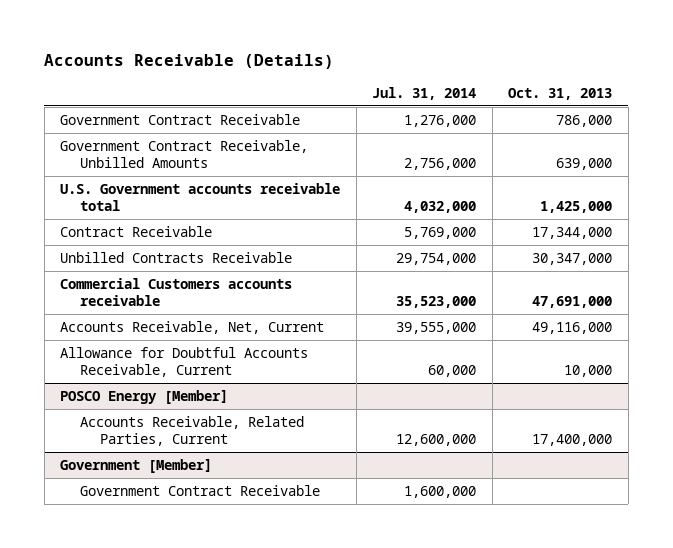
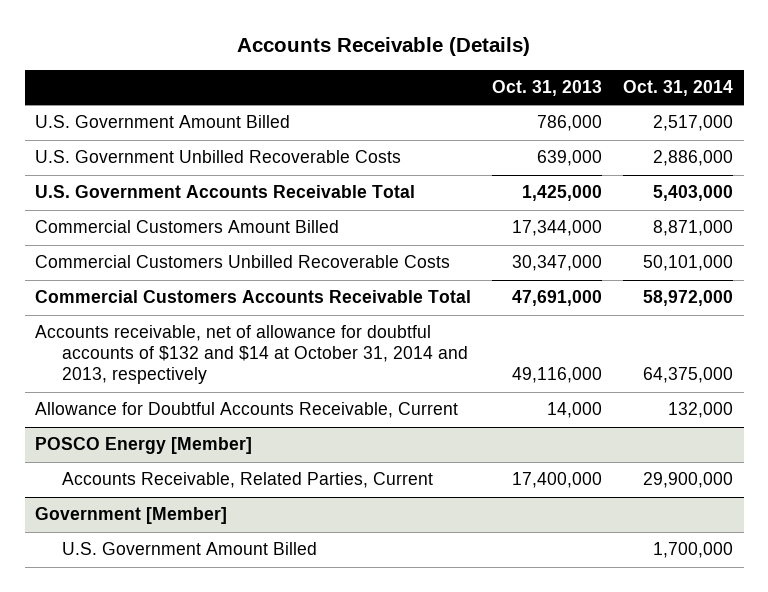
- | Jul. 31, 2014 | Oct. 31, 2013
+ | Oct. 31, 2013 | Oct. 31, 2014
- Government Contract Receivable | 1,276,000 | 786,000
- Government Contract Receivable, Unbilled Amounts | 2,756,000 | 639,000
- U.S. Government accounts receivable total | 4,032,000 | 1,425,000
- Contract Receivable | 5,769,000 | 17,344,000
- Unbilled Contracts Receivable | 29,754,000 | 30,347,000
- Commercial Customers accounts receivable | 35,523,000 | 47,691,000
- Accounts Receivable, Net, Current | 39,555,000 | 49,116,000
- Allowance for Doubtful Accounts Receivable, Current | 60,000 | 10,000
+ U.S. Government Amount Billed | 786,000 | 2,517,000
+ U.S. Government Unbilled Recoverable Costs | 639,000 | 2,886,000
+ U.S. Government Accounts Receivable Total | 1,425,000 | 5,403,000
+ Commercial Customers Amount Billed | 17,344,000 | 8,871,000
+ Commercial Customers Unbilled Recoverable Costs | 30,347,000 | 50,101,000
+ Commercial Customers Accounts Receivable Total | 47,691,000 | 58,972,000
+ Accounts receivable, net of allowance for doubtful accounts of $132 and $14 at October 31, 2014 and 2013, respectively | 49,116,000 | 64,375,000
+ Allowance for Doubtful Accounts Receivable, Current | 14,000 | 132,000
@ Government [Member]
- Government Contract Receivable | 1,600,000 |
+ U.S. Government Amount Billed | | 1,700,000

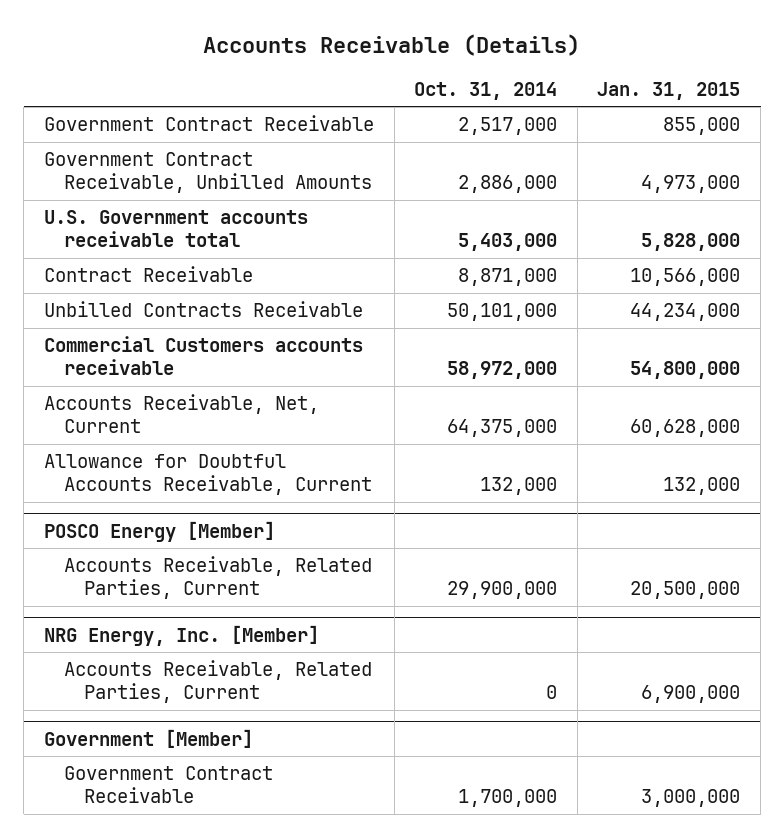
- | Oct. 31, 2013 | Oct. 31, 2014
+ | Oct. 31, 2014 | Jan. 31, 2015
- U.S. Government Amount Billed | 786,000 | 2,517,000
- U.S. Government Unbilled Recoverable Costs | 639,000 | 2,886,000
- U.S. Government Accounts Receivable Total | 1,425,000 | 5,403,000
- Commercial Customers Amount Billed | 17,344,000 | 8,871,000
- Commercial Customers Unbilled Recoverable Costs | 30,347,000 | 50,101,000
- Commercial Customers Accounts Receivable Total | 47,691,000 | 58,972,000
- Accounts receivable, net of allowance for doubtful accounts of $132 and $14 at October 31, 2014 and 2013, respectively | 49,116,000 | 64,375,000
+ Government Contract Receivable | 2,517,000 | 855,000
+ Government Contract Receivable, Unbilled Amounts | 2,886,000 | 4,973,000
+ U.S. Government accounts receivable total | 5,403,000 | 5,828,000
+ Contract Receivable | 8,871,000 | 10,566,000
+ Unbilled Contracts Receivable | 50,101,000 | 44,234,000
+ Commercial Customers accounts receivable | 58,972,000 | 54,800,000
+ Accounts Receivable, Net, Current | 64,375,000 | 60,628,000
+ NRG Energy, Inc. [Member]
+ Accounts Receivable, Related Parties, Current | 0 | 6,900,000
@ Government [Member]
- U.S. Government Amount Billed | | 1,700,000
+ Government Contract Receivable | 1,700,000 | 3,000,000

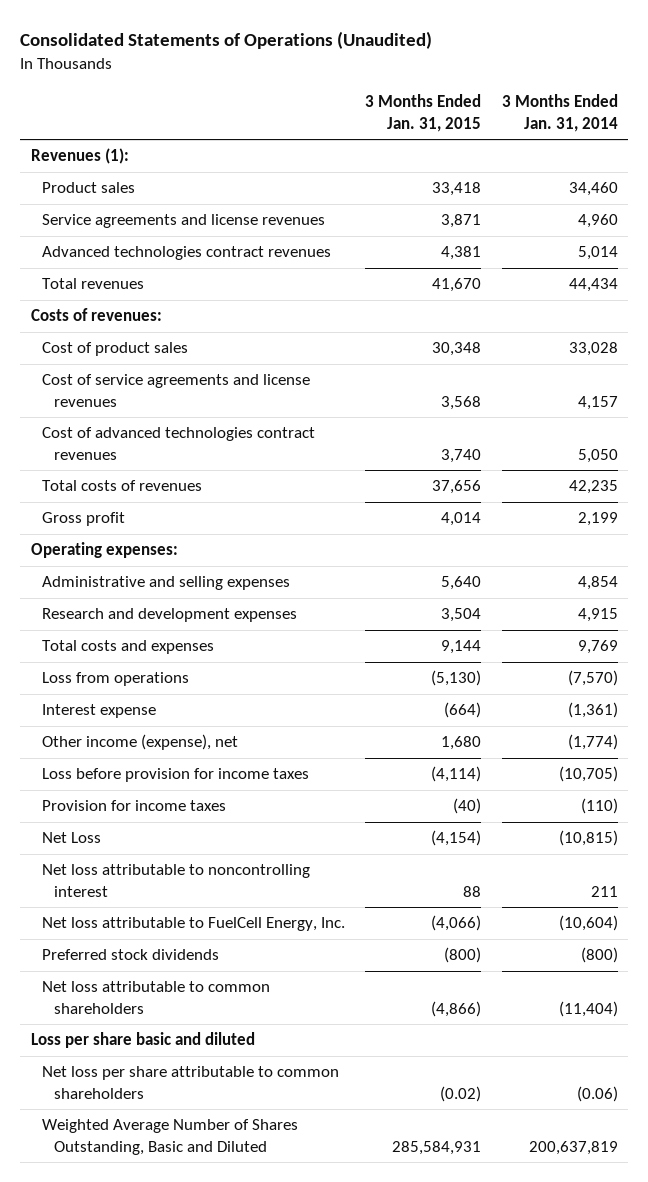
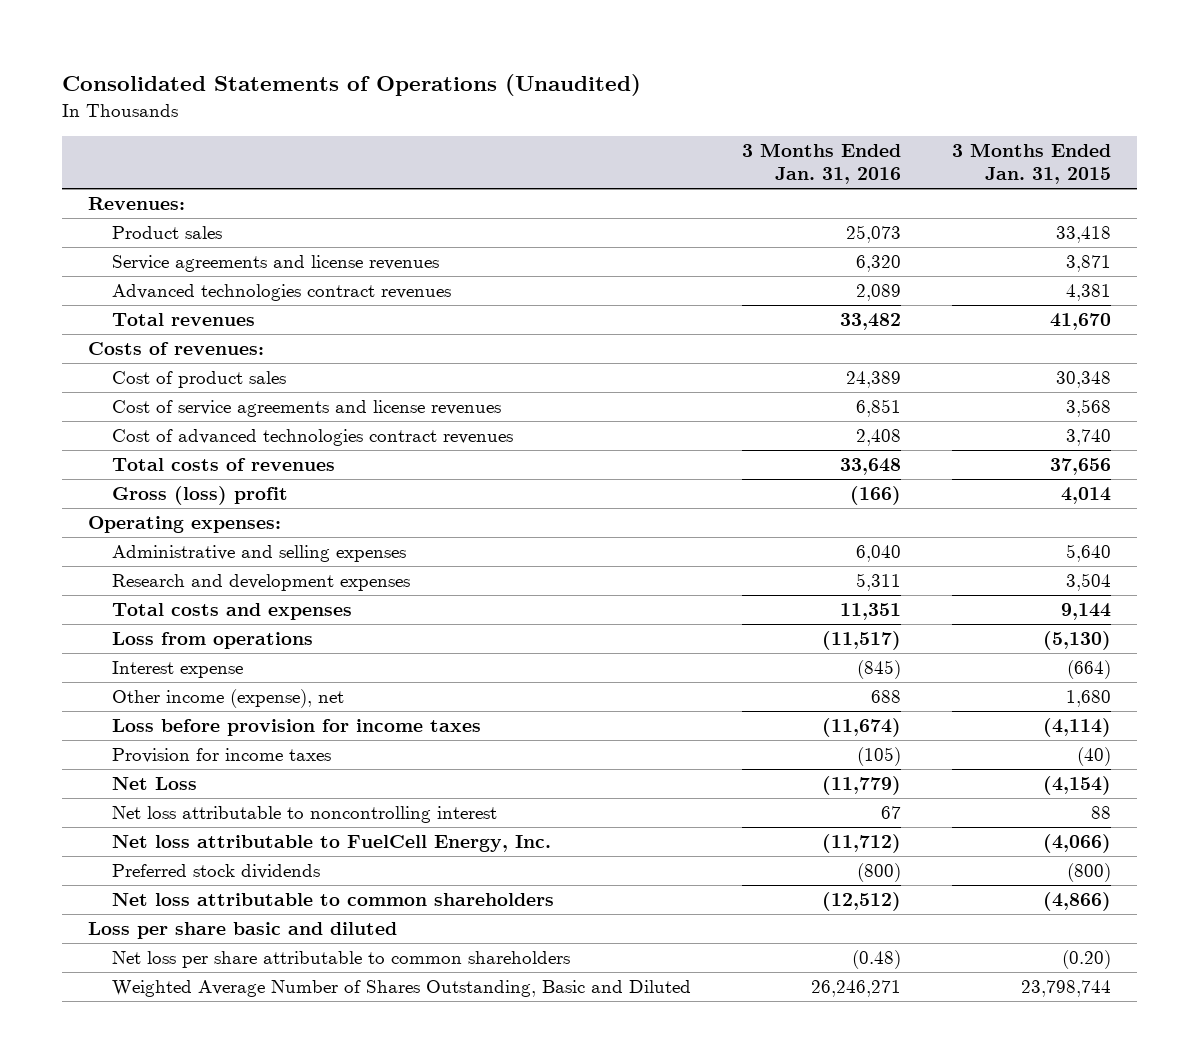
- | 3 Months Ended Jan. 31, 2015 | 3 Months Ended Jan. 31, 2014
+ | 3 Months Ended Jan. 31, 2016 | 3 Months Ended Jan. 31, 2015
- Revenues (1):
+ Revenues:
- Gross profit | 4,014 | 2,199
+ Gross (loss) profit | (166) | 4,014
- Net loss per share attributable to common shareholders | (0.02) | (0.06)
- Weighted Average Number of Shares Outstanding, Basic and Diluted | 285,584,931 | 200,637,819
+ Net loss per share attributable to common shareholders | (0.48) | (0.20)
+ Weighted Average Number of Shares Outstanding, Basic and Diluted | 26,246,271 | 23,798,744

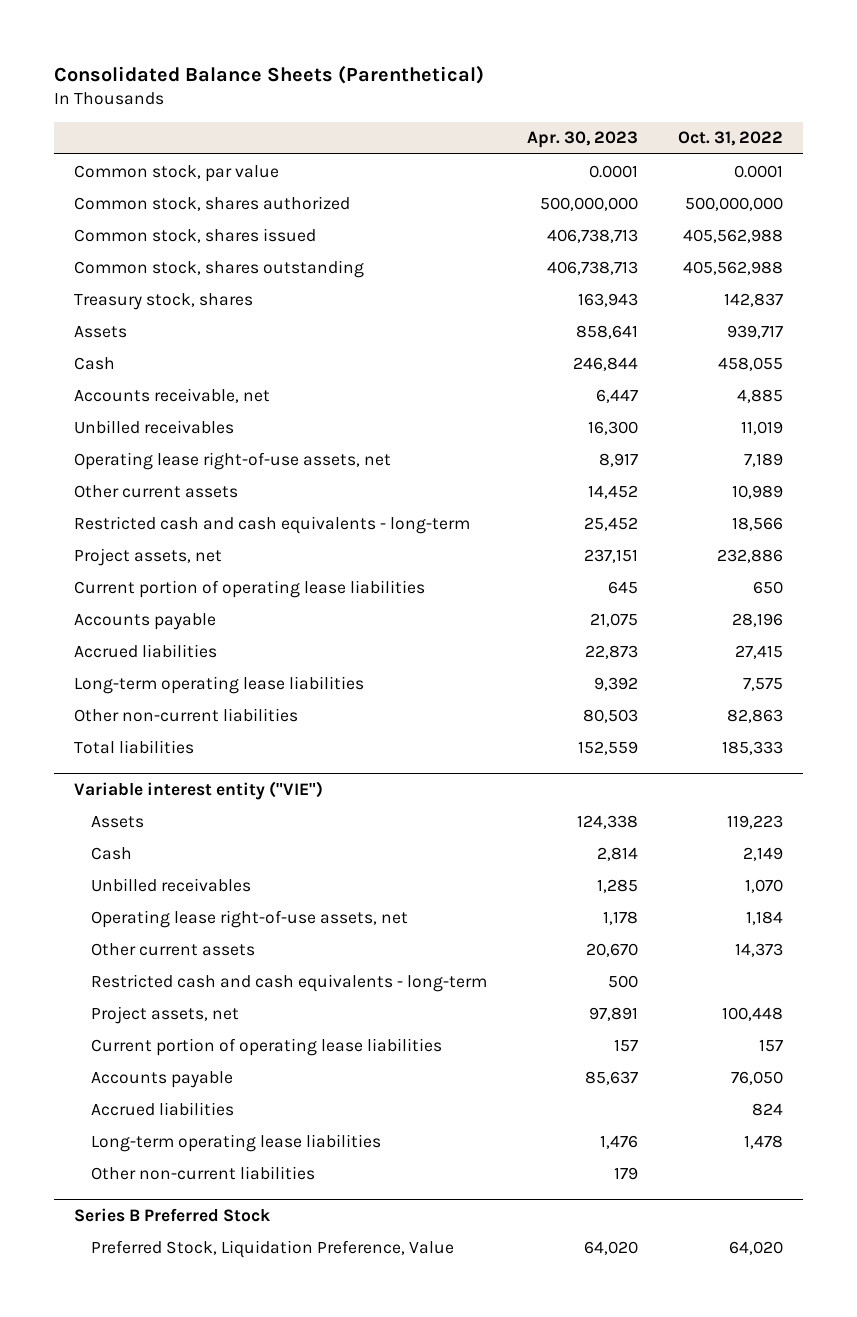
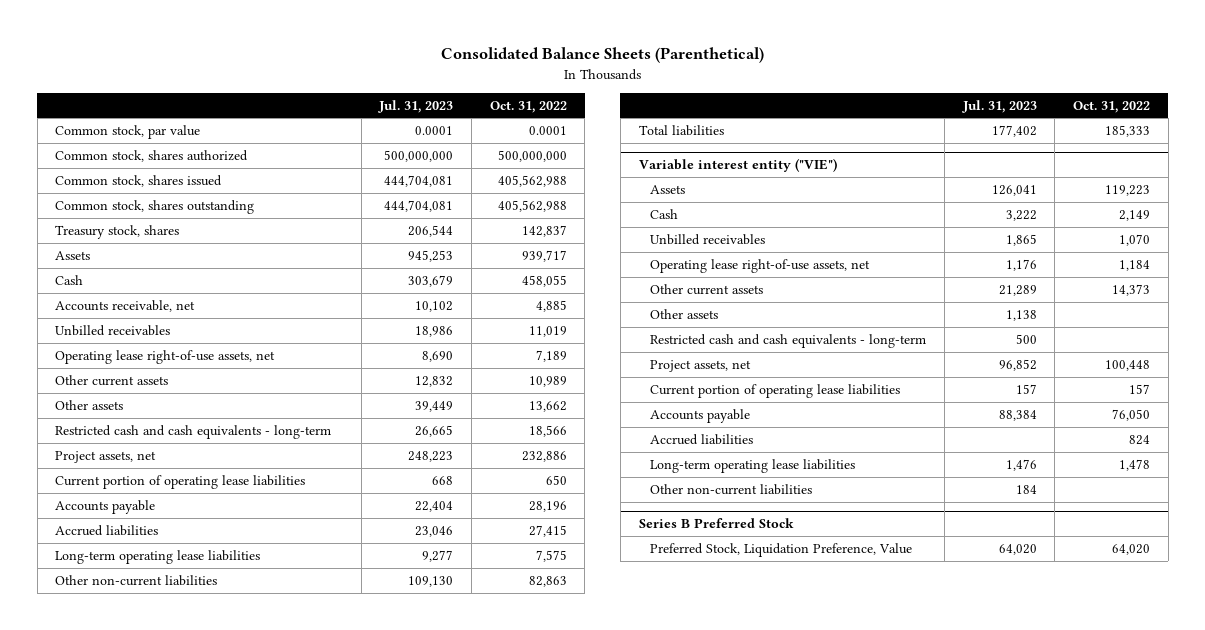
- | Apr. 30, 2023 | Oct. 31, 2022
+ | Jul. 31, 2023 | Oct. 31, 2022
+ Other assets | 39,449 | 13,662
@ Variable interest entity ("VIE")
+ Other assets | 1,138 |

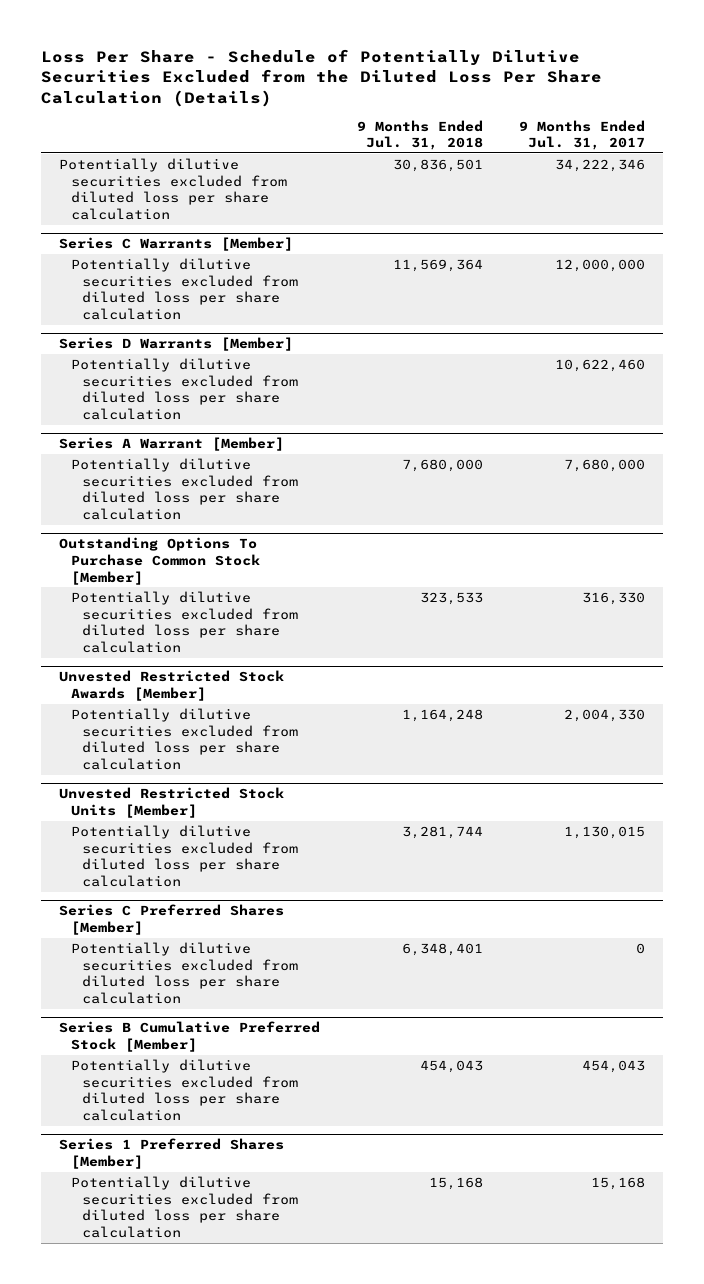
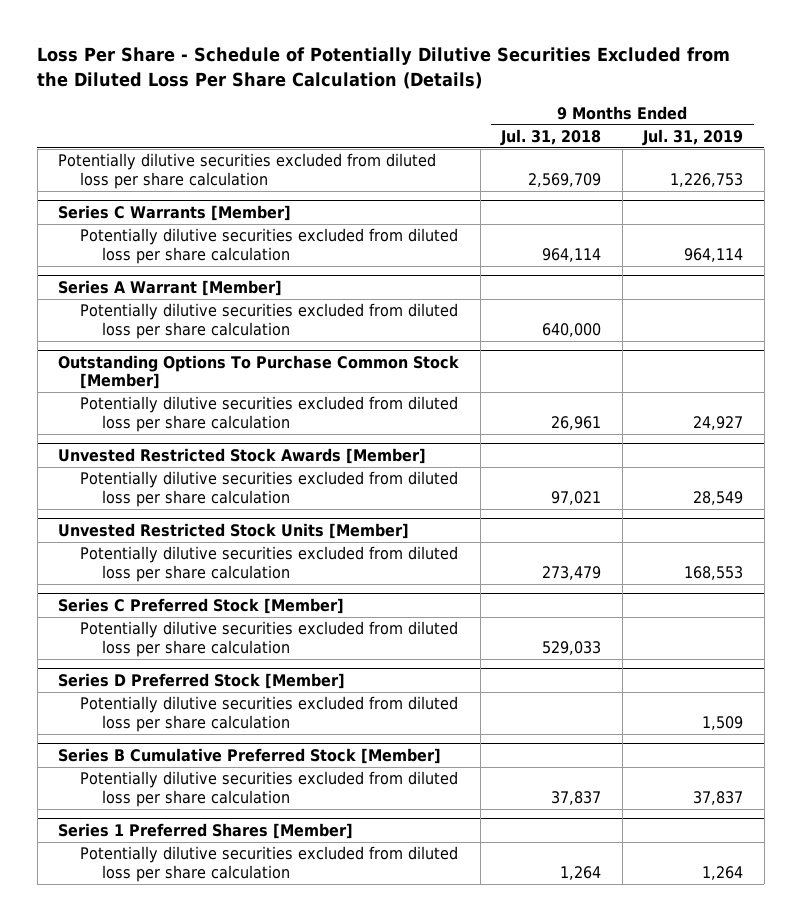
- | 9 Months Ended Jul. 31, 2018 | 9 Months Ended Jul. 31, 2017
+ | 9 Months Ended Jul. 31, 2018 | 9 Months Ended Jul. 31, 2019
- Potentially dilutive securities excluded from diluted loss per share calculation | 30,836,501 | 34,222,346
+ Potentially dilutive securities excluded from diluted loss per share calculation | 2,569,709 | 1,226,753
@ Series C Warrants [Member]
- Potentially dilutive securities excluded from diluted loss per share calculation | 11,569,364 | 12,000,000
- Series D Warrants [Member]
- Potentially dilutive securities excluded from diluted loss per share calculation | | 10,622,460
@ Series C Warrants [Member]
+ Potentially dilutive securities excluded from diluted loss per share calculation | 964,114 | 964,114
@ Series A Warrant [Member]
- Potentially dilutive securities excluded from diluted loss per share calculation | 7,680,000 | 7,680,000
+ Potentially dilutive securities excluded from diluted loss per share calculation | 640,000 |
@ Outstanding Options To Purchase Common Stock [Member]
- Potentially dilutive securities excluded from diluted loss per share calculation | 323,533 | 316,330
+ Potentially dilutive securities excluded from diluted loss per share calculation | 26,961 | 24,927
@ Unvested Restricted Stock Awards [Member]
- Potentially dilutive securities excluded from diluted loss per share calculation | 1,164,248 | 2,004,330
+ Potentially dilutive securities excluded from diluted loss per share calculation | 97,021 | 28,549
@ Unvested Restricted Stock Units [Member]
- Potentially dilutive securities excluded from diluted loss per share calculation | 3,281,744 | 1,130,015
- Series C Preferred Shares [Member]
- Potentially dilutive securities excluded from diluted loss per share calculation | 6,348,401 | 0
@ Unvested Restricted Stock Units [Member]
+ Potentially dilutive securities excluded from diluted loss per share calculation | 273,479 | 168,553
+ Series C Preferred Stock [Member]
+ Potentially dilutive securities excluded from diluted loss per share calculation | 529,033 |
+ Series D Preferred Stock [Member]
+ Potentially dilutive securities excluded from diluted loss per share calculation | | 1,509
@ Series B Cumulative Preferred Stock [Member]
- Potentially dilutive securities excluded from diluted loss per share calculation | 454,043 | 454,043
+ Potentially dilutive securities excluded from diluted loss per share calculation | 37,837 | 37,837
@ Series 1 Preferred Shares [Member]
- Potentially dilutive securities excluded from diluted loss per share calculation | 15,168 | 15,168
+ Potentially dilutive securities excluded from diluted loss per share calculation | 1,264 | 1,264

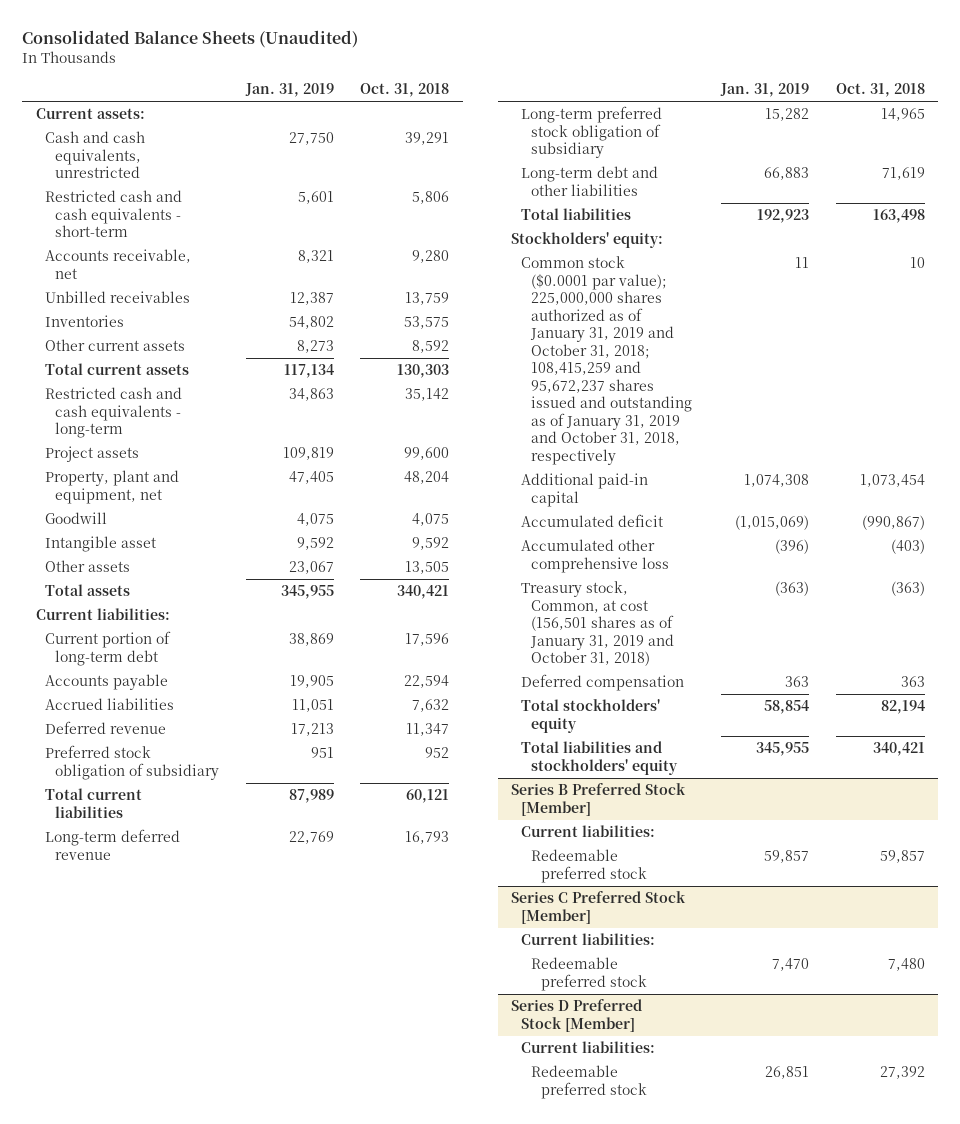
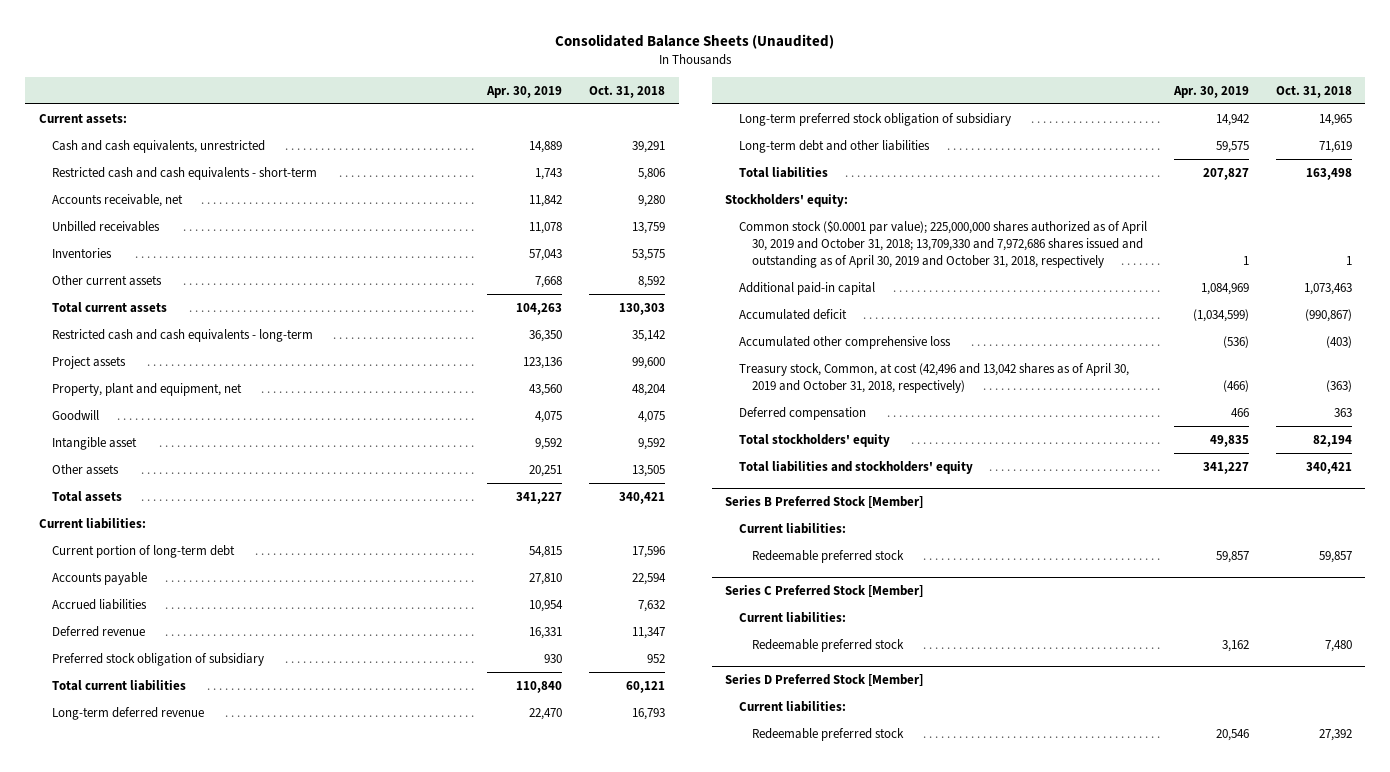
- | Jan. 31, 2019 | Oct. 31, 2018
+ | Apr. 30, 2019 | Oct. 31, 2018
- Common stock ($0.0001 par value); 225,000,000 shares authorized as of January 31, 2019 and October 31, 2018; 108,415,259 and 95,672,237 shares issued and outstanding as of January 31, 2019 and October 31, 2018, respectively | 11 | 10
- Additional paid-in capital | 1,074,308 | 1,073,454
+ Common stock ($0.0001 par value); 225,000,000 shares authorized as of April 30, 2019 and October 31, 2018; 13,709,330 and 7,972,686 shares issued and outstanding as of April 30, 2019 and October 31, 2018, respectively | 1 | 1
+ Additional paid-in capital | 1,084,969 | 1,073,463
- Treasury stock, Common, at cost (156,501 shares as of January 31, 2019 and October 31, 2018) | (363) | (363)
+ Treasury stock, Common, at cost (42,496 and 13,042 shares as of April 30, 2019 and October 31, 2018, respectively) | (466) | (363)

